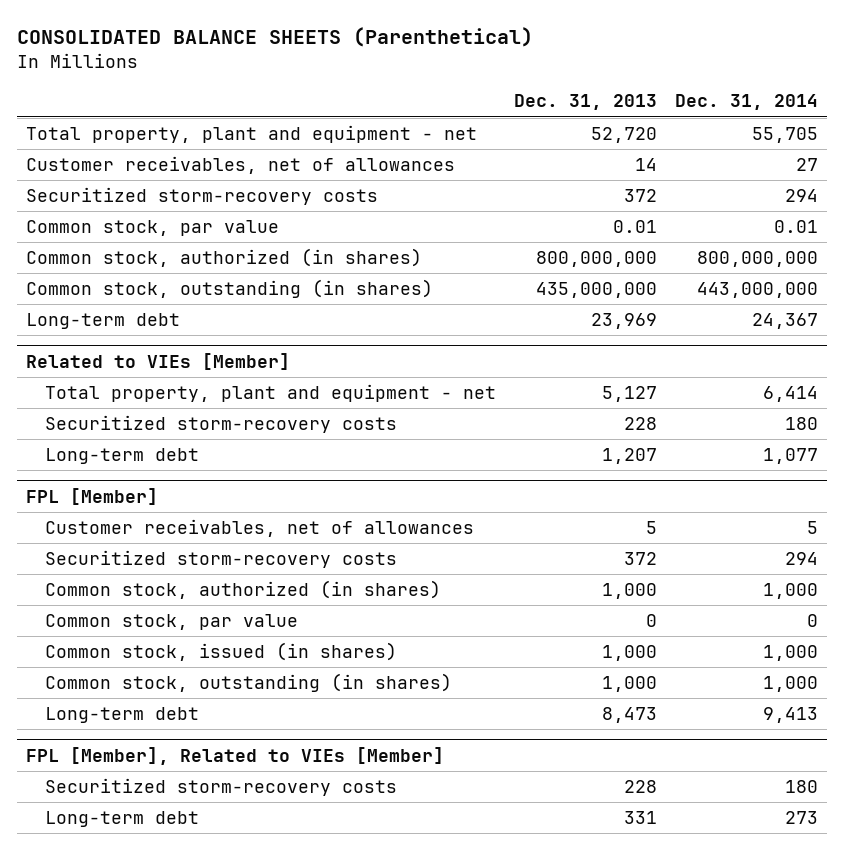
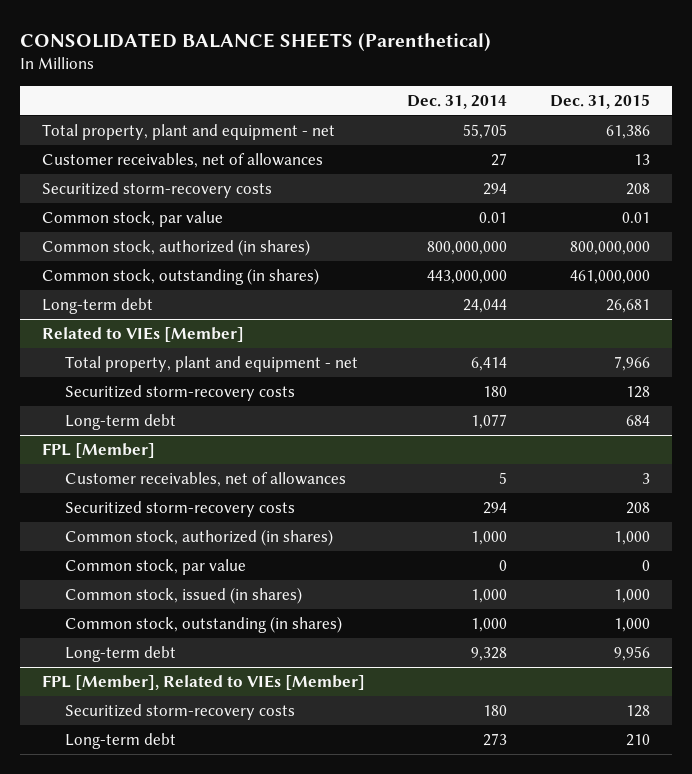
- | Dec. 31, 2013 | Dec. 31, 2014
+ | Dec. 31, 2014 | Dec. 31, 2015
- Long-term debt | 23,969 | 24,367
+ Long-term debt | 24,044 | 26,681
@ FPL [Member]
- Long-term debt | 8,473 | 9,413
+ Long-term debt | 9,328 | 9,956

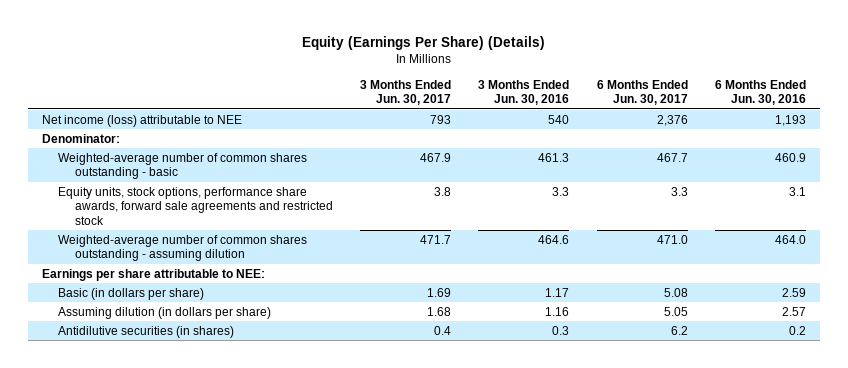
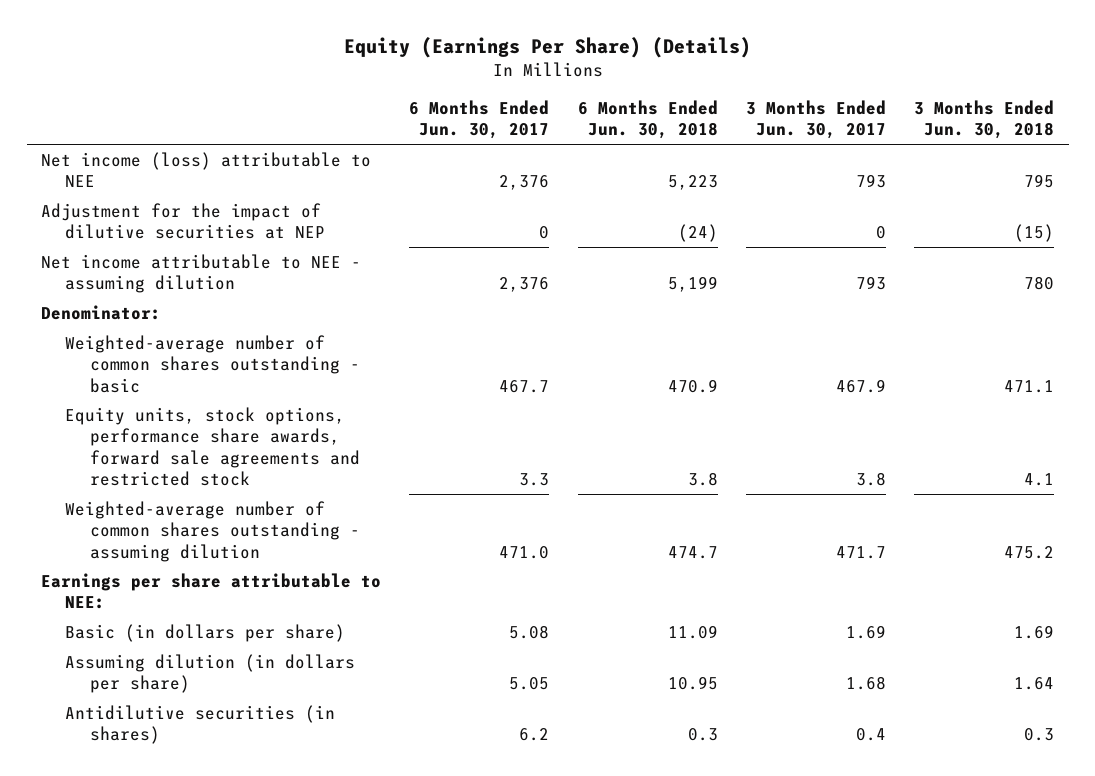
- | 3 Months Ended Jun. 30, 2017 | 3 Months Ended Jun. 30, 2016 | 6 Months Ended Jun. 30, 2017 | 6 Months Ended Jun. 30, 2016
+ | 6 Months Ended Jun. 30, 2017 | 6 Months Ended Jun. 30, 2018 | 3 Months Ended Jun. 30, 2017 | 3 Months Ended Jun. 30, 2018
+ Adjustment for the impact of dilutive securities at NEP | 0 | (24) | 0 | (15)
+ Net income attributable to NEE - assuming dilution | 2,376 | 5,199 | 793 | 780

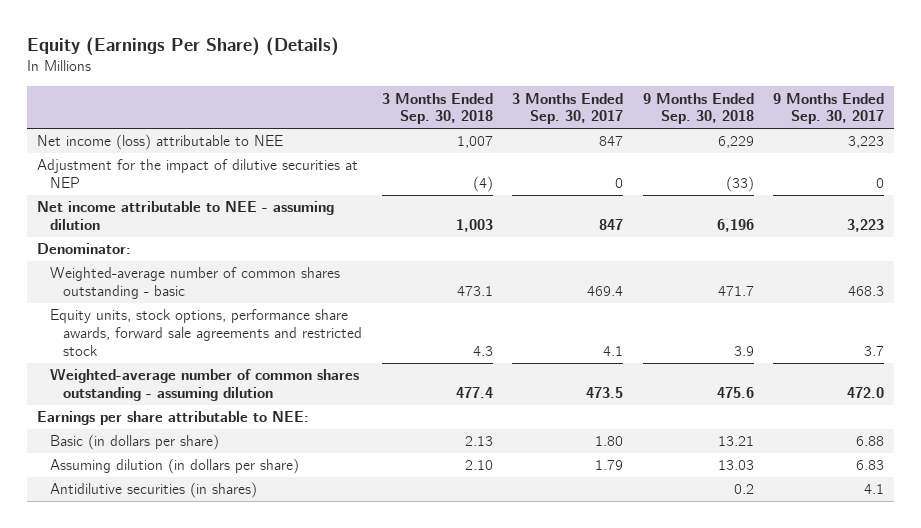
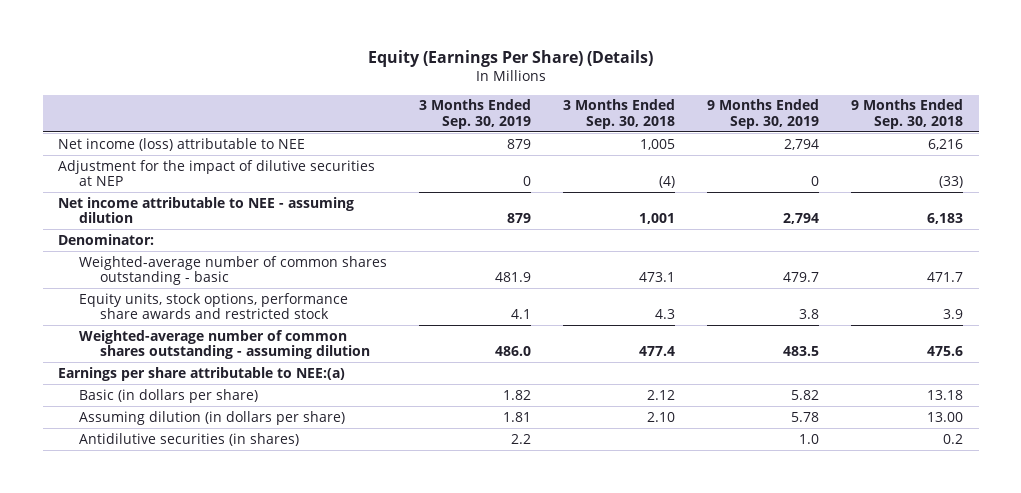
- | 3 Months Ended Sep. 30, 2018 | 3 Months Ended Sep. 30, 2017 | 9 Months Ended Sep. 30, 2018 | 9 Months Ended Sep. 30, 2017
+ | 3 Months Ended Sep. 30, 2019 | 3 Months Ended Sep. 30, 2018 | 9 Months Ended Sep. 30, 2019 | 9 Months Ended Sep. 30, 2018
- Net income (loss) attributable to NEE | 1,007 | 847 | 6,229 | 3,223
+ Net income (loss) attributable to NEE | 879 | 1,005 | 2,794 | 6,216
- Net income attributable to NEE - assuming dilution | 1,003 | 847 | 6,196 | 3,223
+ Net income attributable to NEE - assuming dilution | 879 | 1,001 | 2,794 | 6,183
- Equity units, stock options, performance share awards, forward sale agreements and restricted stock | 4.3 | 4.1 | 3.9 | 3.7
+ Equity units, stock options, performance share awards and restricted stock | 4.1 | 4.3 | 3.8 | 3.9
- Earnings per share attributable to NEE:
- Basic (in dollars per share) | 2.13 | 1.80 | 13.21 | 6.88
- Assuming dilution (in dollars per share) | 2.10 | 1.79 | 13.03 | 6.83
+ Earnings per share attributable to NEE:(a)
+ Basic (in dollars per share) | 1.82 | 2.12 | 5.82 | 13.18
+ Assuming dilution (in dollars per share) | 1.81 | 2.10 | 5.78 | 13.00

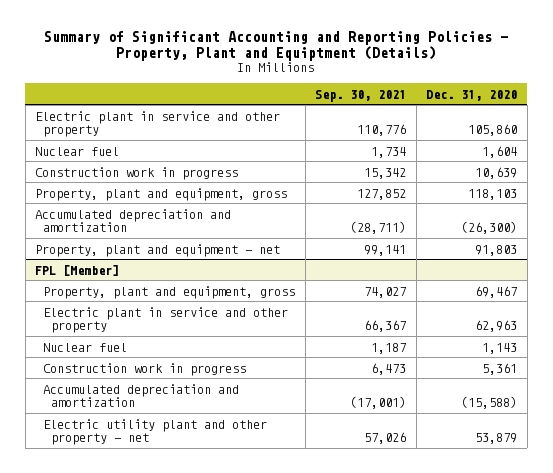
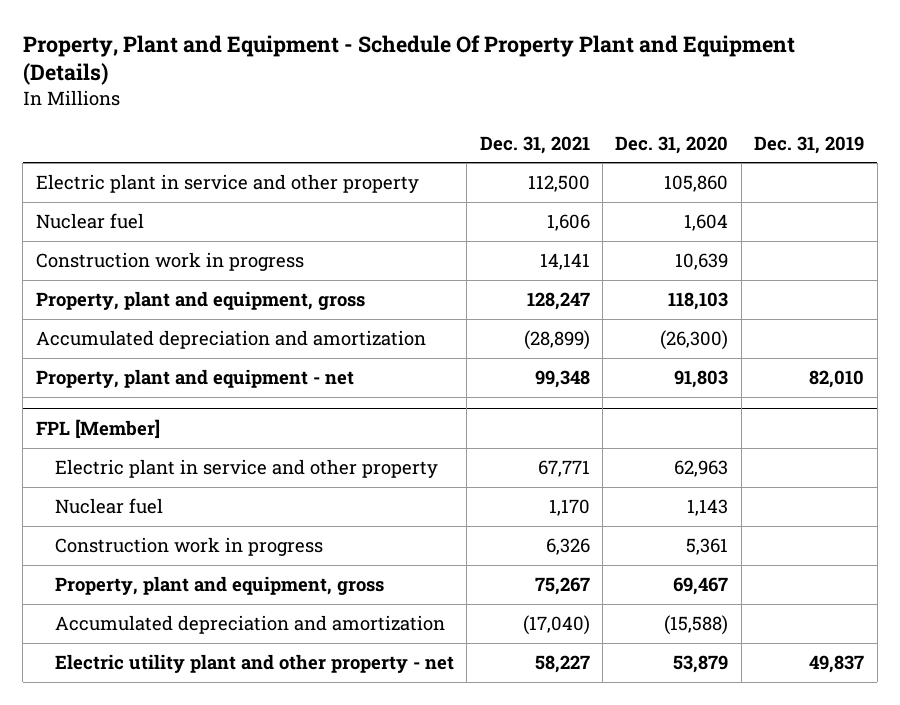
- Summary of Significant Accounting and Reporting Policies - Property, Plant and Equiptment (Details)
+ Property, Plant and Equipment - Schedule Of Property Plant and Equipment (Details)
- | Sep. 30, 2021 | Dec. 31, 2020
+ | Dec. 31, 2021 | Dec. 31, 2020 | Dec. 31, 2019
@ FPL [Member]
moved down: Property, plant and equipment, gross | 75,267 | 69,467 |

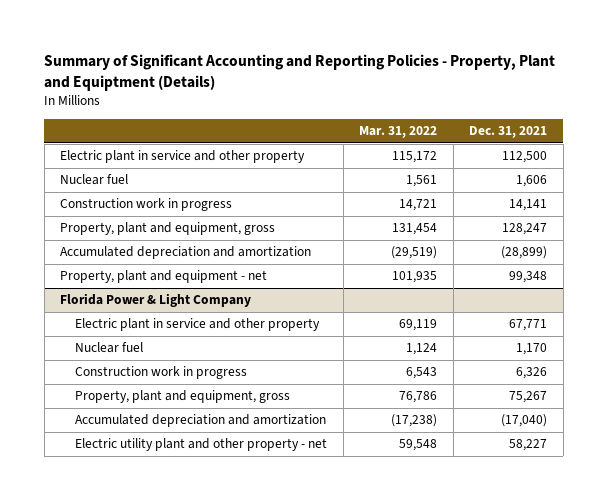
- Property, Plant and Equipment - Schedule Of Property Plant and Equipment (Details)
+ Summary of Significant Accounting and Reporting Policies - Property, Plant and Equiptment (Details)
- | Dec. 31, 2021 | Dec. 31, 2020 | Dec. 31, 2019
+ | Mar. 31, 2022 | Dec. 31, 2021
- FPL [Member]
+ Florida Power & Light Company

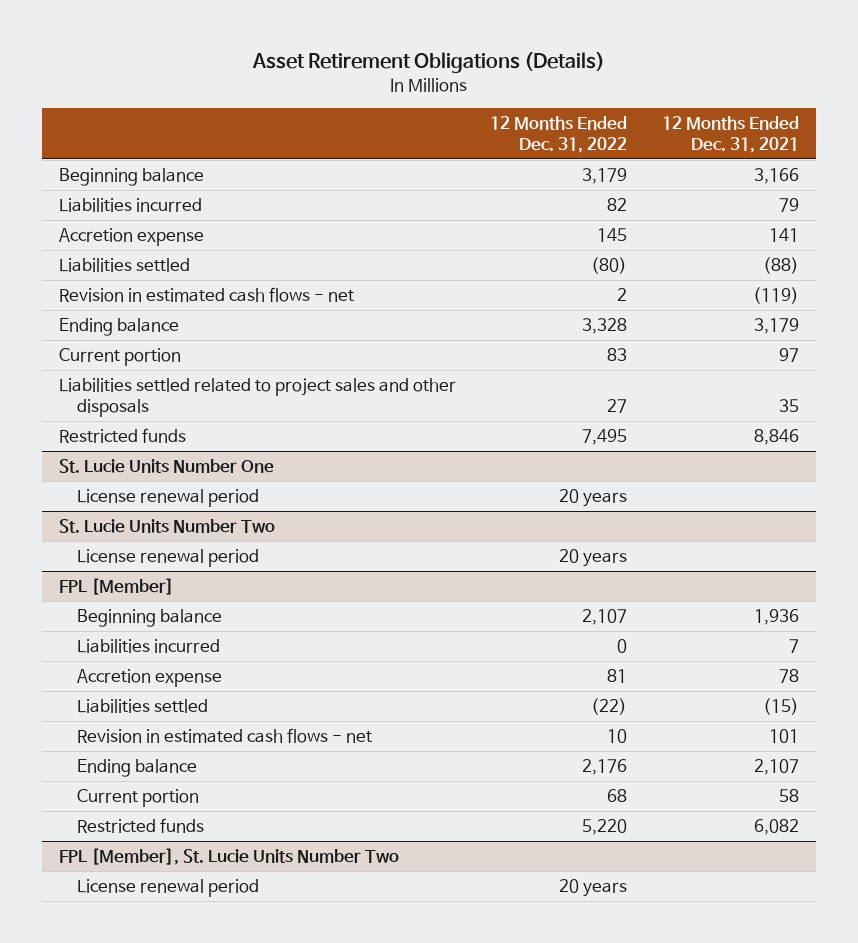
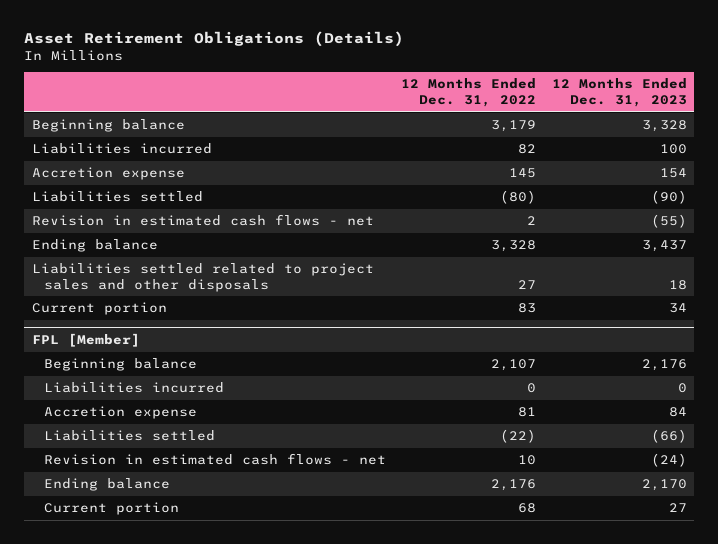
- | 12 Months Ended Dec. 31, 2022 | 12 Months Ended Dec. 31, 2021
+ | 12 Months Ended Dec. 31, 2022 | 12 Months Ended Dec. 31, 2023
- Restricted funds | 7,495 | 8,846
- St. Lucie Units Number One
- License renewal period | 20 years |
- St. Lucie Units Number Two
- License renewal period | 20 years |
moved down: Current portion | 83 | 34
@ FPL [Member]
- Restricted funds | 5,220 | 6,082
- FPL [Member], St. Lucie Units Number Two
- License renewal period | 20 years |

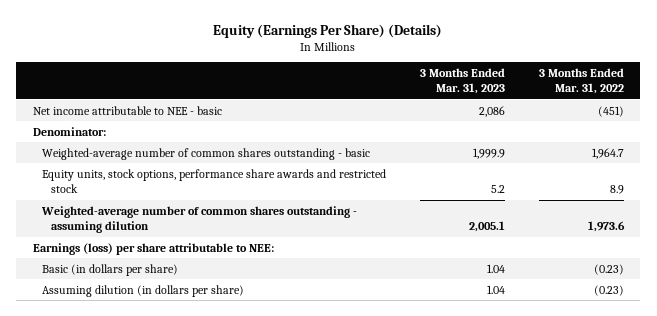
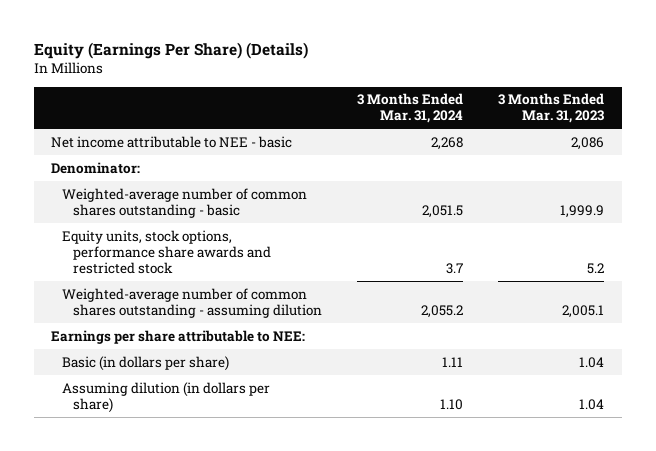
- | 3 Months Ended Mar. 31, 2023 | 3 Months Ended Mar. 31, 2022
+ | 3 Months Ended Mar. 31, 2024 | 3 Months Ended Mar. 31, 2023
- Earnings (loss) per share attributable to NEE:
+ Earnings per share attributable to NEE:

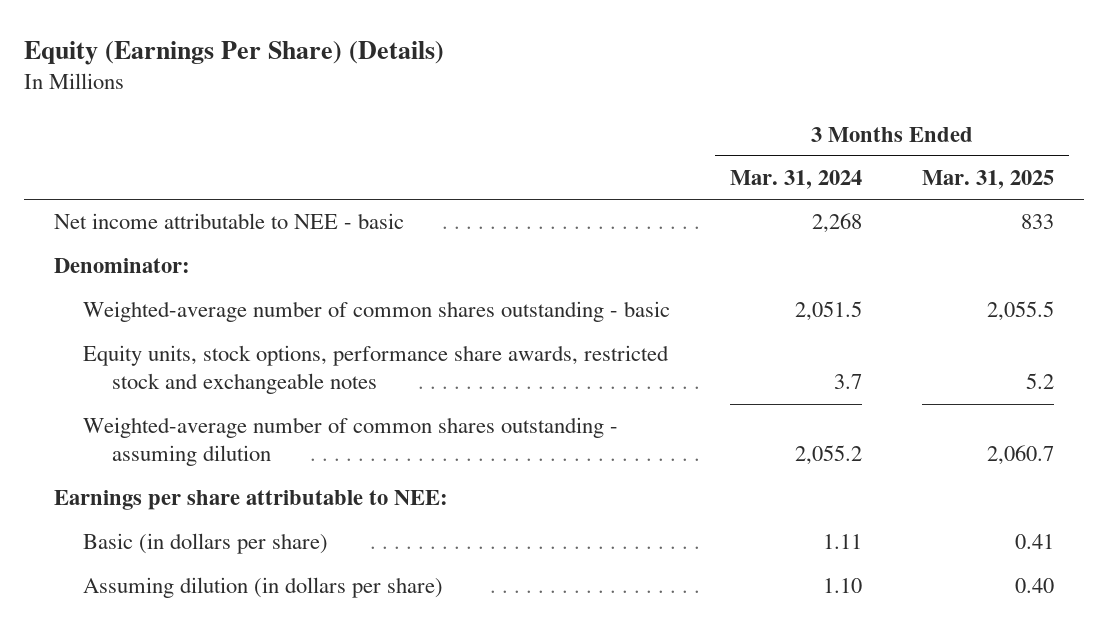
- | 3 Months Ended Mar. 31, 2024 | 3 Months Ended Mar. 31, 2023
+ | 3 Months Ended Mar. 31, 2024 | 3 Months Ended Mar. 31, 2025
- Equity units, stock options, performance share awards and restricted stock | 3.7 | 5.2
+ Equity units, stock options, performance share awards, restricted stock and exchangeable notes | 3.7 | 5.2

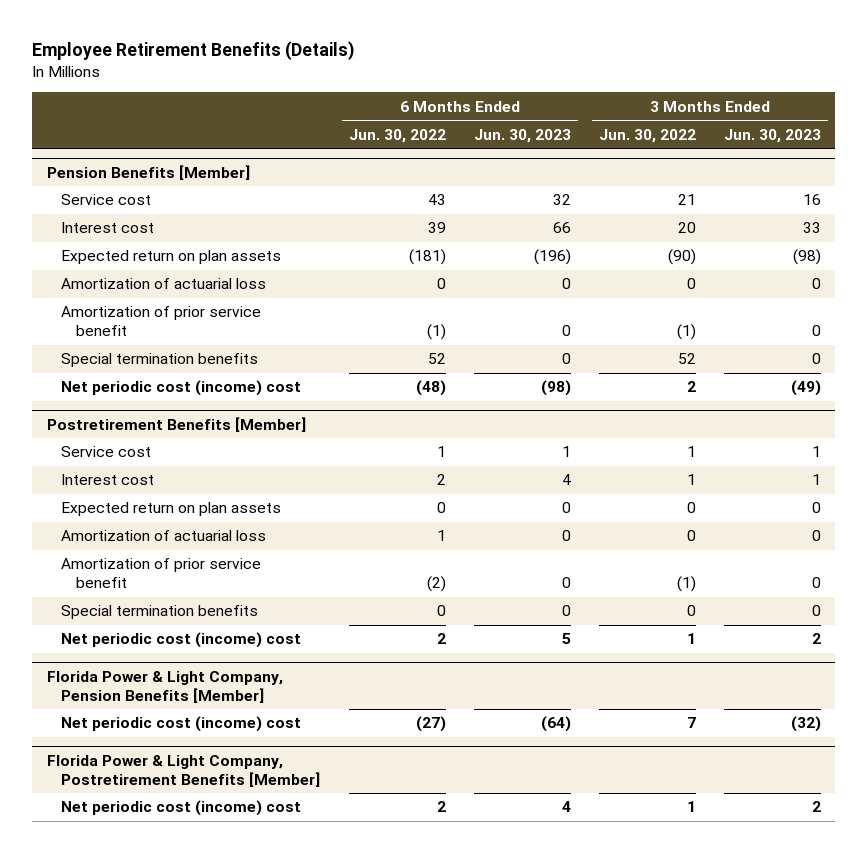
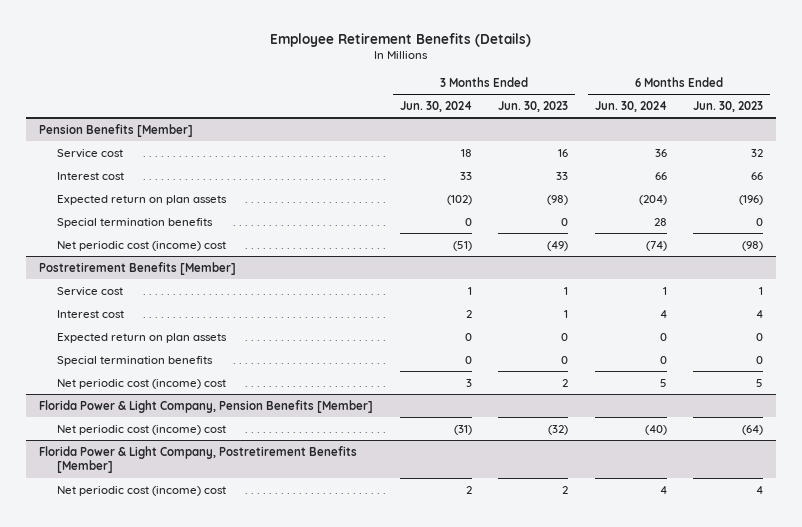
- | 6 Months Ended Jun. 30, 2022 | 6 Months Ended Jun. 30, 2023 | 3 Months Ended Jun. 30, 2022 | 3 Months Ended Jun. 30, 2023
+ | 3 Months Ended Jun. 30, 2024 | 3 Months Ended Jun. 30, 2023 | 6 Months Ended Jun. 30, 2024 | 6 Months Ended Jun. 30, 2023
@ Pension Benefits [Member]
- Amortization of actuarial loss | 0 | 0 | 0 | 0
- Amortization of prior service benefit | (1) | 0 | (1) | 0
@ Postretirement Benefits [Member]
- Amortization of actuarial loss | 1 | 0 | 0 | 0
- Amortization of prior service benefit | (2) | 0 | (1) | 0

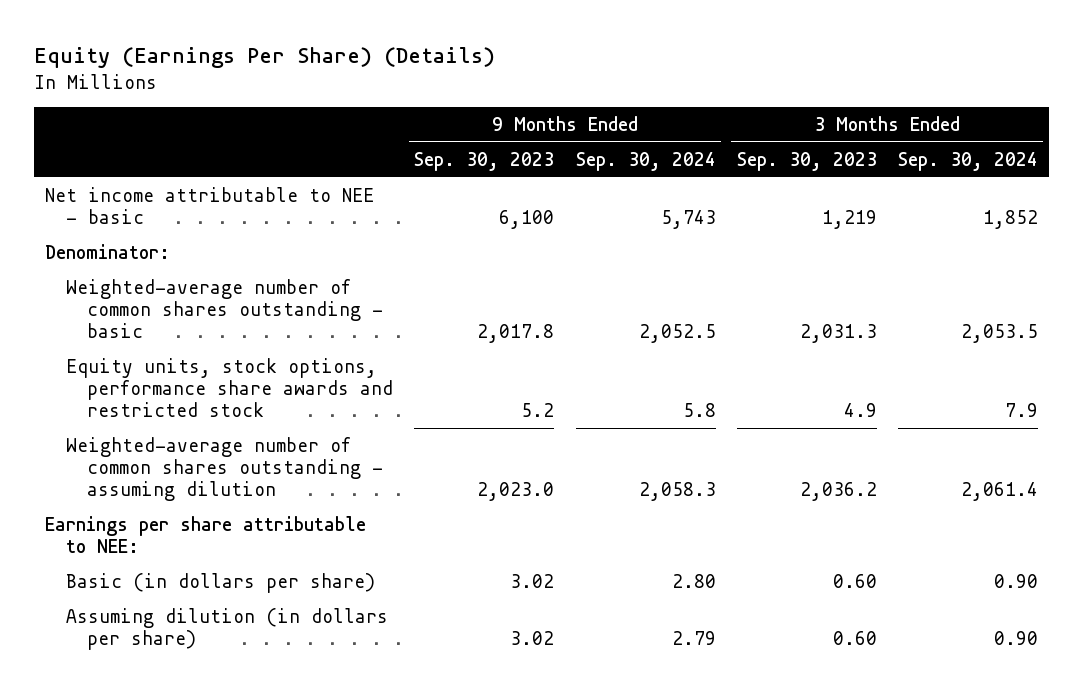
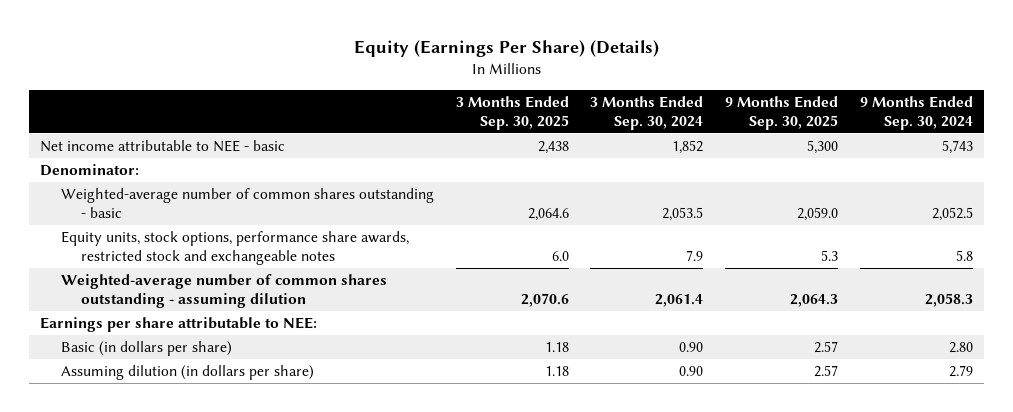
- | 9 Months Ended Sep. 30, 2023 | 9 Months Ended Sep. 30, 2024 | 3 Months Ended Sep. 30, 2023 | 3 Months Ended Sep. 30, 2024
+ | 3 Months Ended Sep. 30, 2025 | 3 Months Ended Sep. 30, 2024 | 9 Months Ended Sep. 30, 2025 | 9 Months Ended Sep. 30, 2024
- Equity units, stock options, performance share awards and restricted stock | 5.2 | 5.8 | 4.9 | 7.9
+ Equity units, stock options, performance share awards, restricted stock and exchangeable notes | 6.0 | 7.9 | 5.3 | 5.8

